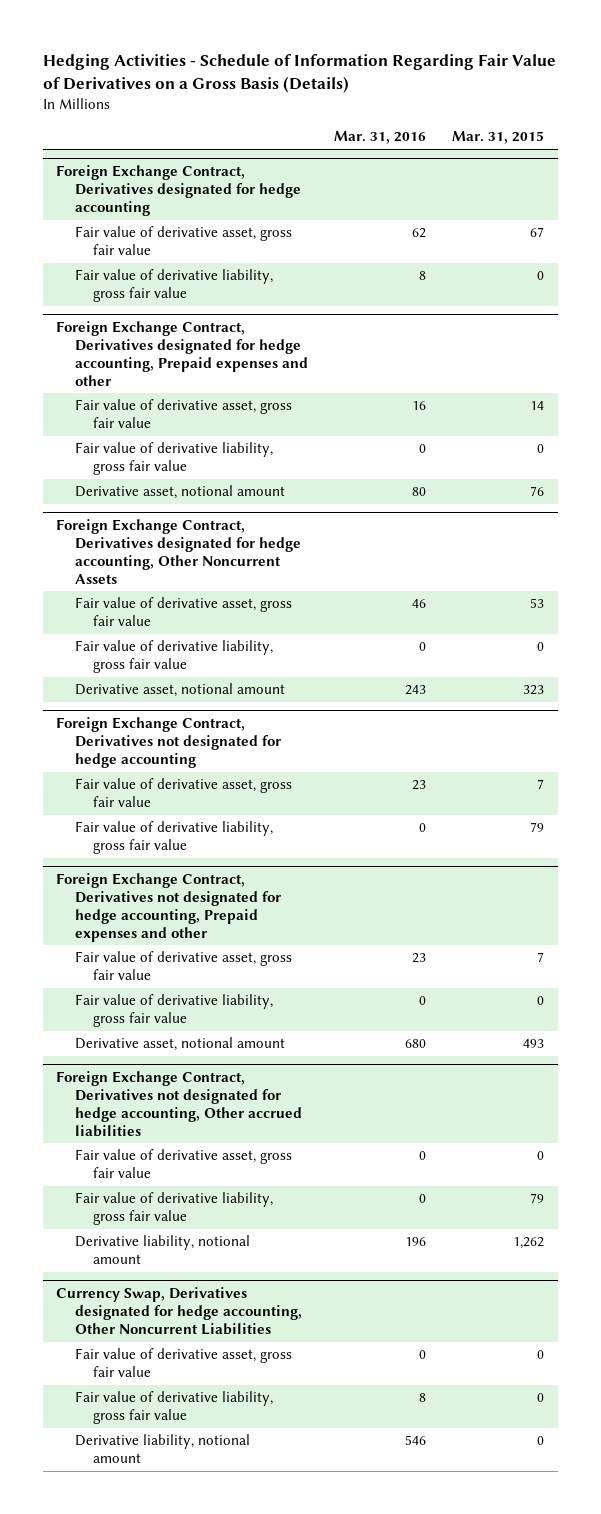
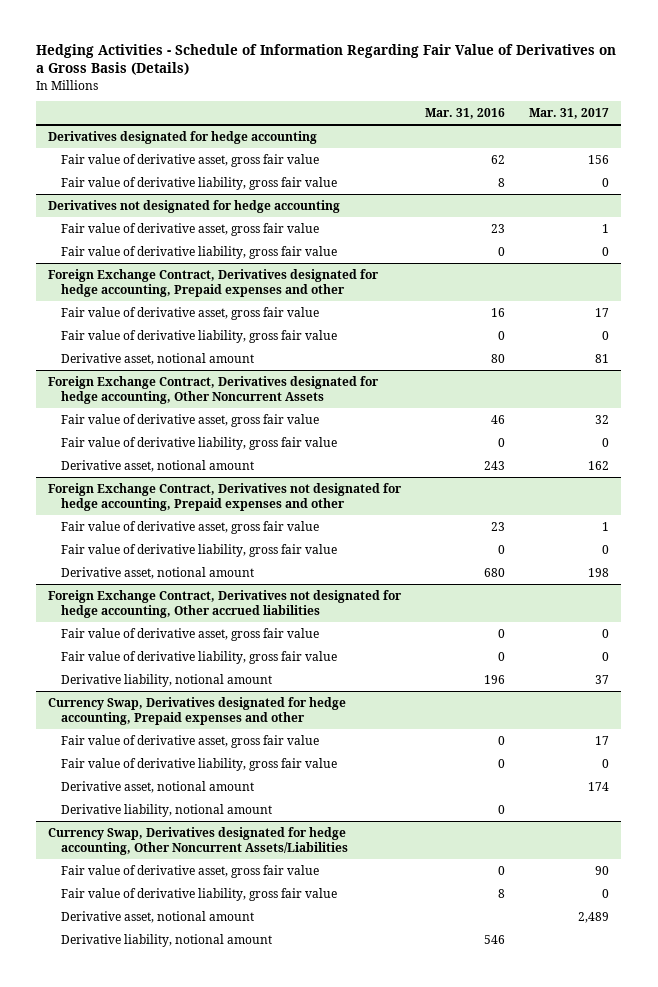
- | Mar. 31, 2016 | Mar. 31, 2015
+ | Mar. 31, 2016 | Mar. 31, 2017
- Foreign Exchange Contract, Derivatives designated for hedge accounting
+ Derivatives designated for hedge accounting
+ Derivatives not designated for hedge accounting
+ Fair value of derivative asset, gross fair value | 23 | 1
+ Fair value of derivative liability, gross fair value | 0 | 0
- Foreign Exchange Contract, Derivatives not designated for hedge accounting
- Fair value of derivative asset, gross fair value | 23 | 7
- Fair value of derivative liability, gross fair value | 0 | 79
- Currency Swap, Derivatives designated for hedge accounting, Other Noncurrent Liabilities
+ Currency Swap, Derivatives designated for hedge accounting, Prepaid expenses and other
+ Fair value of derivative liability, gross fair value | 0 | 0
+ Derivative asset, notional amount | | 174
+ Derivative liability, notional amount | 0 |
+ Currency Swap, Derivatives designated for hedge accounting, Other Noncurrent Assets/Liabilities
+ Fair value of derivative asset, gross fair value | 0 | 90
+ Derivative asset, notional amount | | 2,489

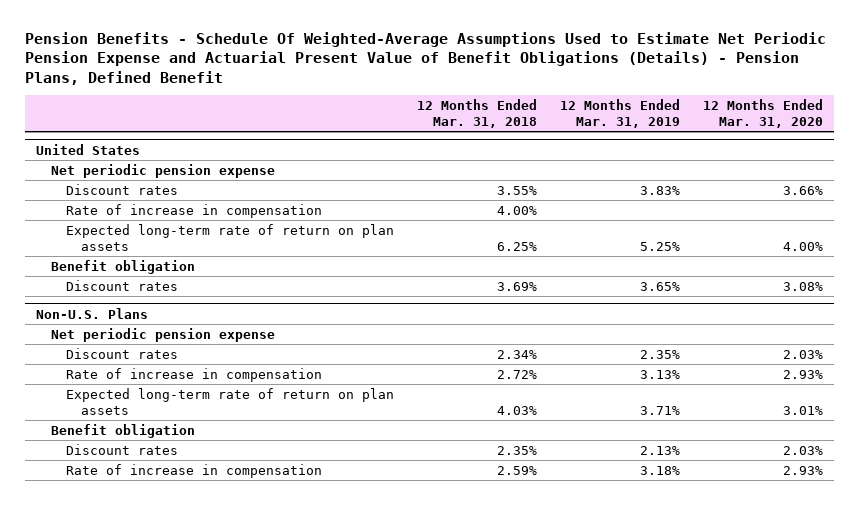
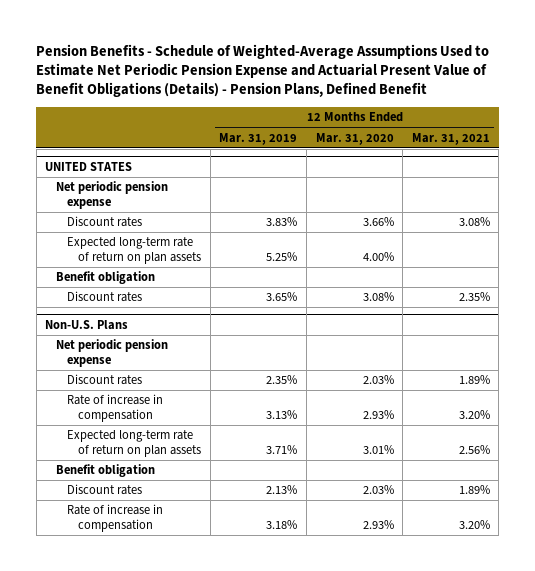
- Pension Benefits - Schedule Of Weighted-Average Assumptions Used to Estimate Net Periodic Pension Expense and Actuarial Present Value of Benefit Obligations (Details) - Pension Plans, Defined Benefit
+ Pension Benefits - Schedule of Weighted-Average Assumptions Used to Estimate Net Periodic Pension Expense and Actuarial Present Value of Benefit Obligations (Details) - Pension Plans, Defined Benefit
- | 12 Months Ended Mar. 31, 2018 | 12 Months Ended Mar. 31, 2019 | 12 Months Ended Mar. 31, 2020
+ | 12 Months Ended Mar. 31, 2019 | 12 Months Ended Mar. 31, 2020 | 12 Months Ended Mar. 31, 2021
- United States
+ UNITED STATES
- Rate of increase in compensation | 4.00% | |

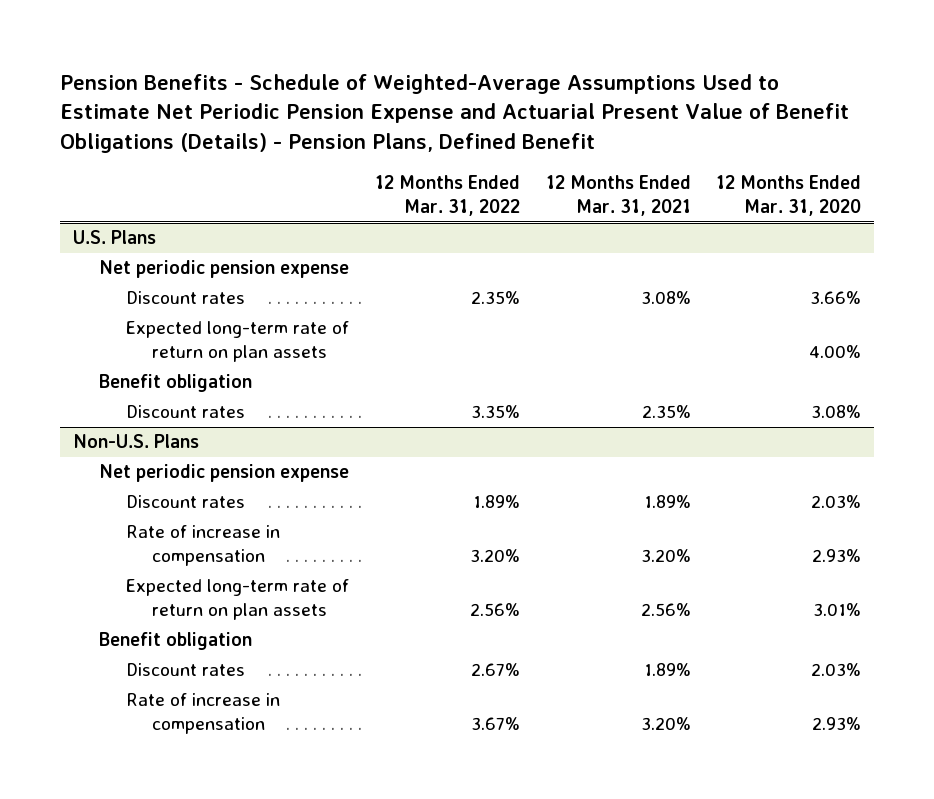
- | 12 Months Ended Mar. 31, 2019 | 12 Months Ended Mar. 31, 2020 | 12 Months Ended Mar. 31, 2021
+ | 12 Months Ended Mar. 31, 2022 | 12 Months Ended Mar. 31, 2021 | 12 Months Ended Mar. 31, 2020
- UNITED STATES
+ U.S. Plans

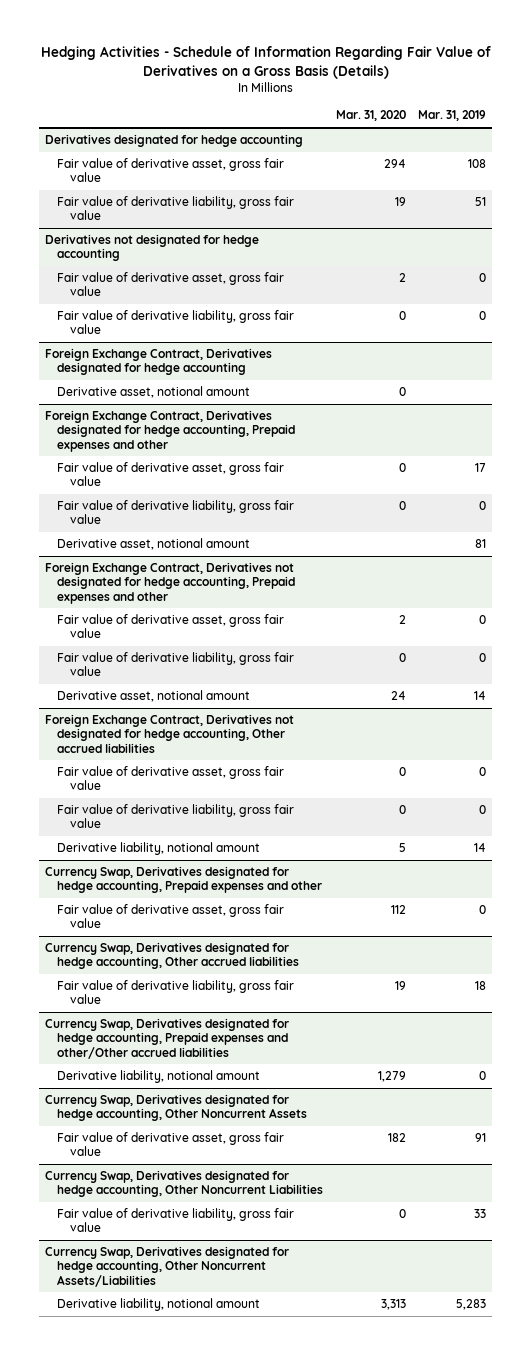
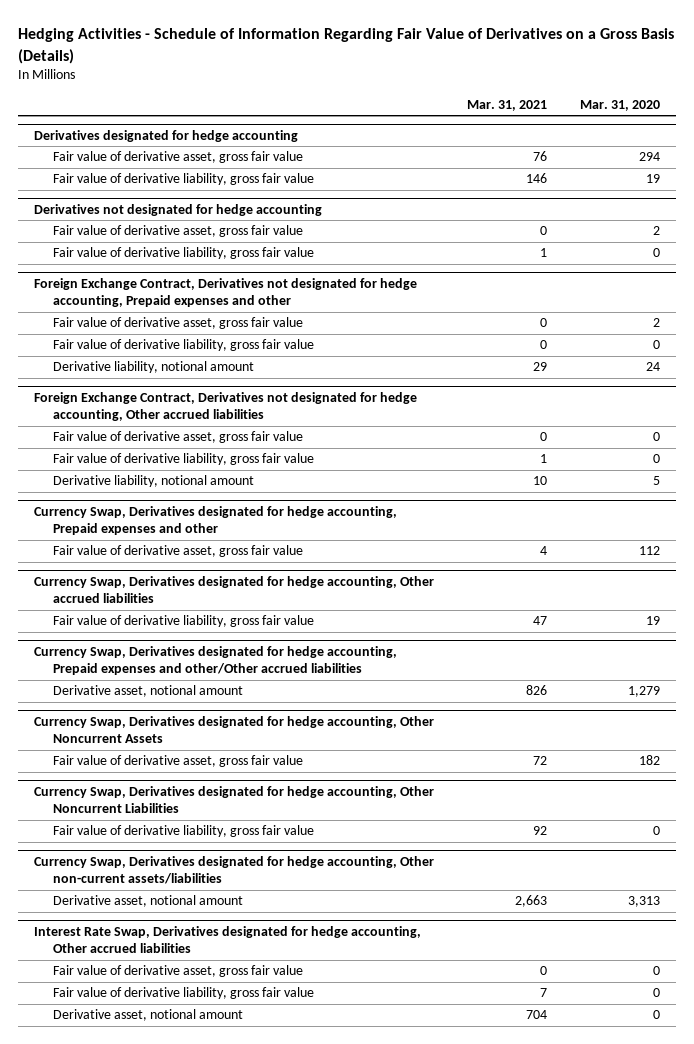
- | Mar. 31, 2020 | Mar. 31, 2019
+ | Mar. 31, 2021 | Mar. 31, 2020
- Foreign Exchange Contract, Derivatives designated for hedge accounting
- Derivative asset, notional amount | 0 |
- Foreign Exchange Contract, Derivatives designated for hedge accounting, Prepaid expenses and other
- Fair value of derivative asset, gross fair value | 0 | 17
- Fair value of derivative liability, gross fair value | 0 | 0
- Derivative asset, notional amount | | 81
@ Foreign Exchange Contract, Derivatives not designated for hedge accounting, Prepaid expenses and other
- Derivative asset, notional amount | 24 | 14
+ Derivative liability, notional amount | 29 | 24
@ Currency Swap, Derivatives designated for hedge accounting, Prepaid expenses and other/Other accrued liabilities
- Derivative liability, notional amount | 1,279 | 0
+ Derivative asset, notional amount | 826 | 1,279
- Currency Swap, Derivatives designated for hedge accounting, Other Noncurrent Assets/Liabilities
- Derivative liability, notional amount | 3,313 | 5,283
+ Currency Swap, Derivatives designated for hedge accounting, Other non-current assets/liabilities
+ Derivative asset, notional amount | 2,663 | 3,313
+ Interest Rate Swap, Derivatives designated for hedge accounting, Other accrued liabilities
+ Fair value of derivative asset, gross fair value | 0 | 0
+ Fair value of derivative liability, gross fair value | 7 | 0
+ Derivative asset, notional amount | 704 | 0

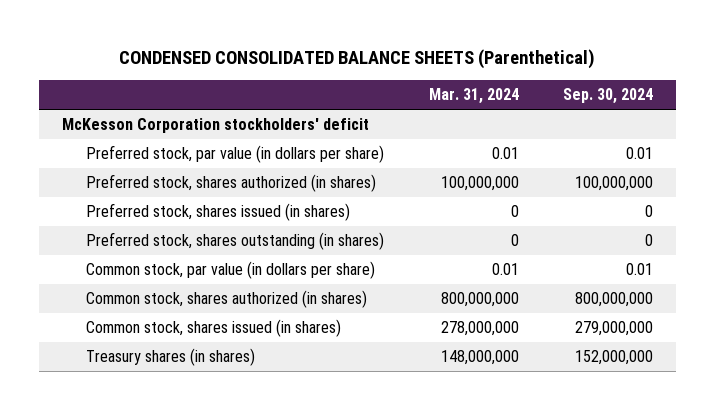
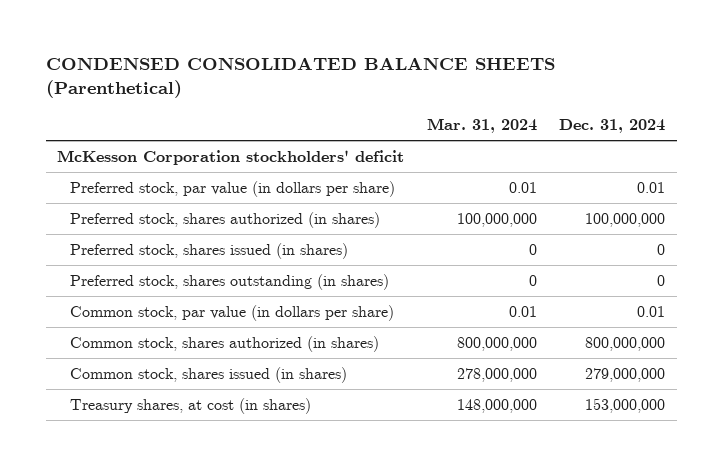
- | Mar. 31, 2024 | Sep. 30, 2024
+ | Mar. 31, 2024 | Dec. 31, 2024
- Treasury shares (in shares) | 148,000,000 | 152,000,000
+ Treasury shares, at cost (in shares) | 148,000,000 | 153,000,000

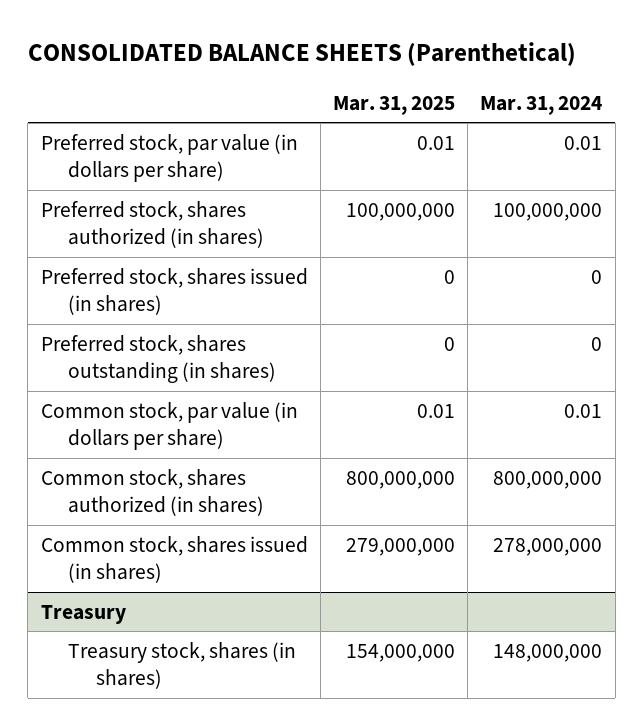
- CONDENSED CONSOLIDATED BALANCE SHEETS (Parenthetical)
+ CONSOLIDATED BALANCE SHEETS (Parenthetical)
- | Mar. 31, 2024 | Dec. 31, 2024
+ | Mar. 31, 2025 | Mar. 31, 2024
- McKesson Corporation stockholders' deficit
- Treasury shares, at cost (in shares) | 148,000,000 | 153,000,000
+ Treasury
+ Treasury stock, shares (in shares) | 154,000,000 | 148,000,000

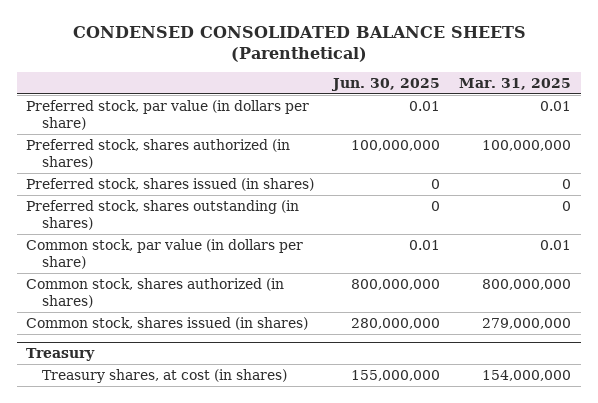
- CONSOLIDATED BALANCE SHEETS (Parenthetical)
+ CONDENSED CONSOLIDATED BALANCE SHEETS (Parenthetical)
- | Mar. 31, 2025 | Mar. 31, 2024
+ | Jun. 30, 2025 | Mar. 31, 2025
@ Treasury
- Treasury stock, shares (in shares) | 154,000,000 | 148,000,000
+ Treasury shares, at cost (in shares) | 155,000,000 | 154,000,000

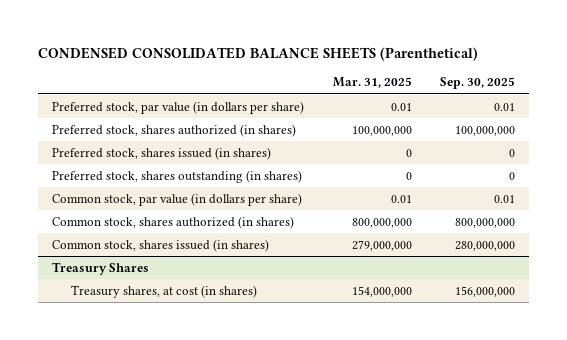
- | Jun. 30, 2025 | Mar. 31, 2025
+ | Mar. 31, 2025 | Sep. 30, 2025
- Treasury
+ Treasury Shares

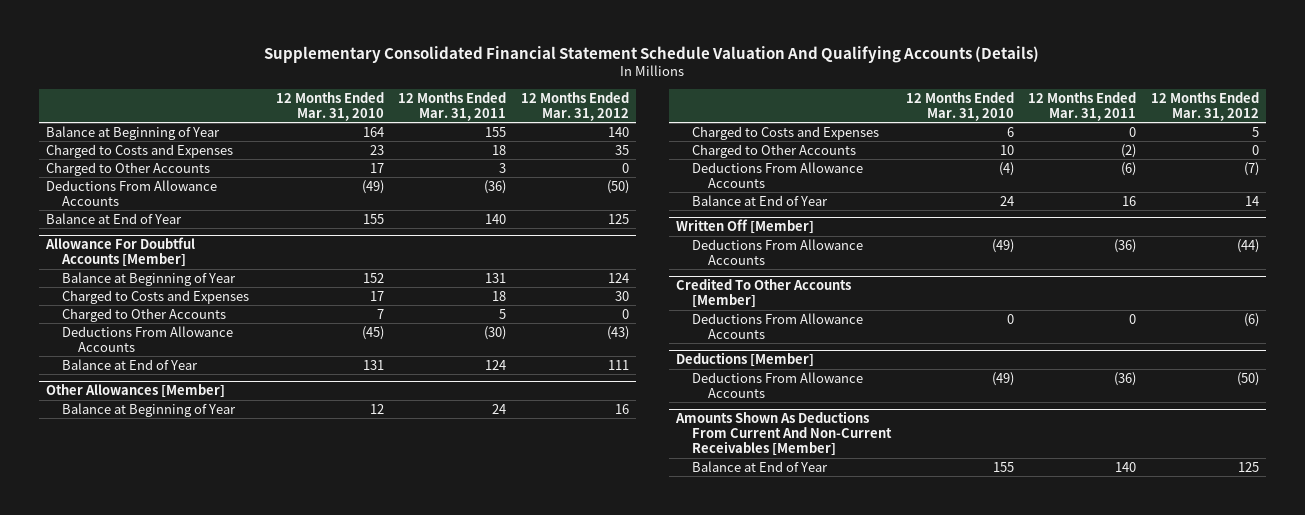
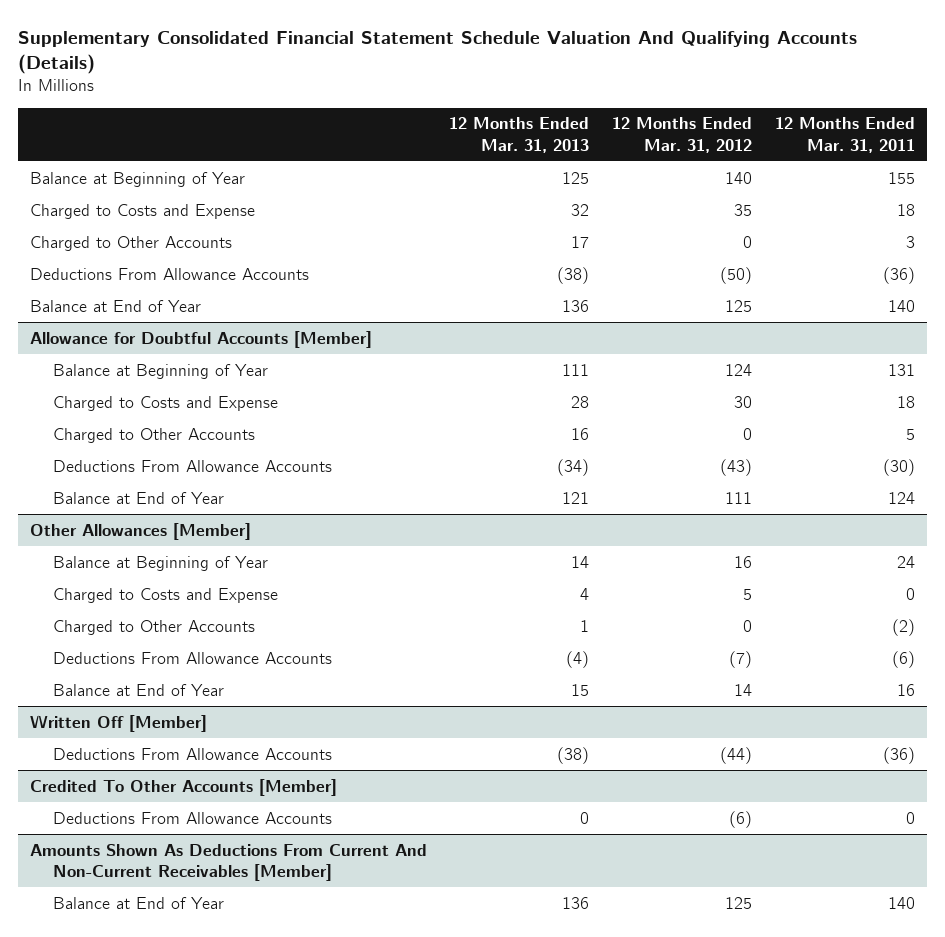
- | 12 Months Ended Mar. 31, 2010 | 12 Months Ended Mar. 31, 2011 | 12 Months Ended Mar. 31, 2012
+ | 12 Months Ended Mar. 31, 2013 | 12 Months Ended Mar. 31, 2012 | 12 Months Ended Mar. 31, 2011
- Charged to Costs and Expenses | 23 | 18 | 35
+ Charged to Costs and Expense | 32 | 35 | 18
- Allowance For Doubtful Accounts [Member]
+ Allowance for Doubtful Accounts [Member]
- Charged to Costs and Expenses | 17 | 18 | 30
+ Charged to Costs and Expense | 28 | 30 | 18
@ Other Allowances [Member]
- Charged to Costs and Expenses | 6 | 0 | 5
+ Charged to Costs and Expense | 4 | 5 | 0
- Deductions [Member]
- Deductions From Allowance Accounts | (49) | (36) | (50)

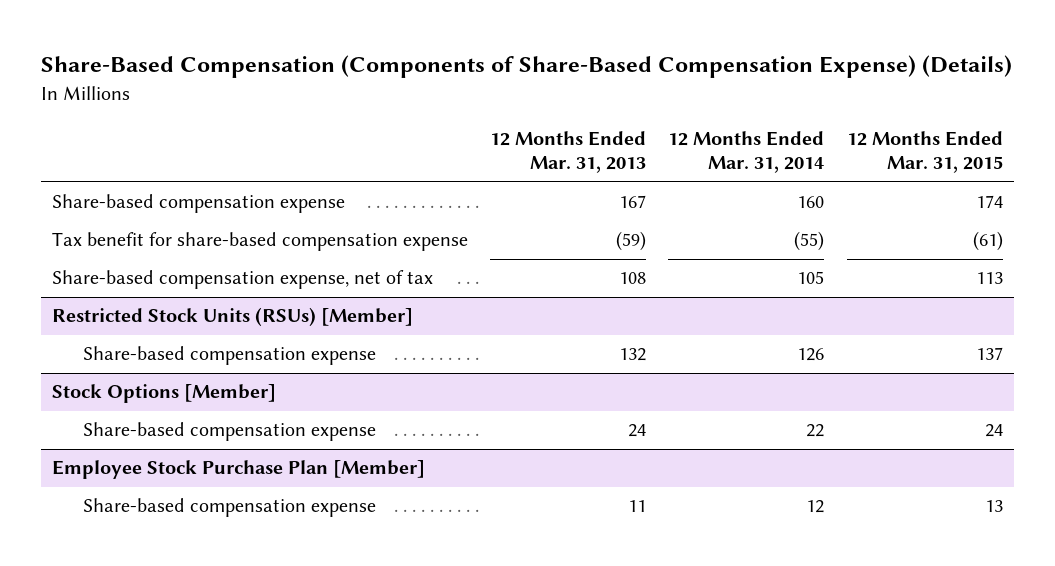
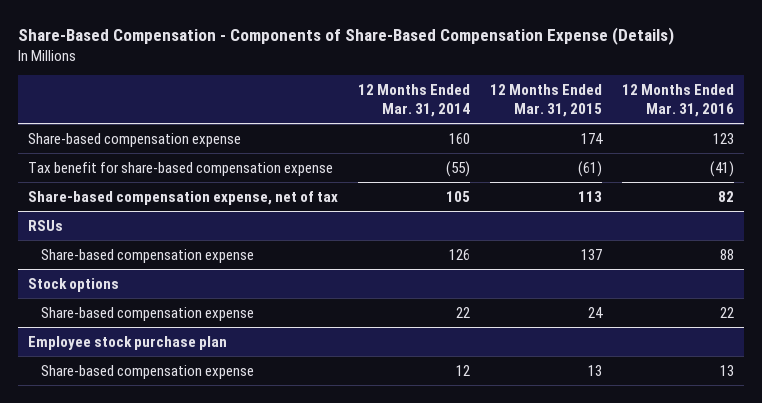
- Share-Based Compensation (Components of Share-Based Compensation Expense) (Details)
+ Share-Based Compensation - Components of Share-Based Compensation Expense (Details)
- | 12 Months Ended Mar. 31, 2013 | 12 Months Ended Mar. 31, 2014 | 12 Months Ended Mar. 31, 2015
+ | 12 Months Ended Mar. 31, 2014 | 12 Months Ended Mar. 31, 2015 | 12 Months Ended Mar. 31, 2016
- Restricted Stock Units (RSUs) [Member]
+ RSUs
- Stock Options [Member]
+ Stock options
- Employee Stock Purchase Plan [Member]
+ Employee stock purchase plan

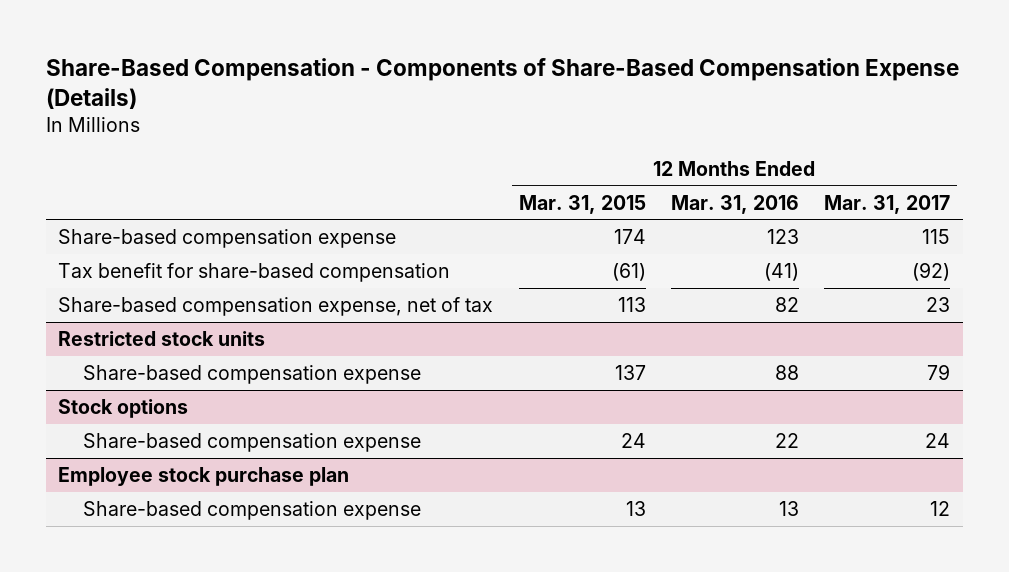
- | 12 Months Ended Mar. 31, 2014 | 12 Months Ended Mar. 31, 2015 | 12 Months Ended Mar. 31, 2016
+ | 12 Months Ended Mar. 31, 2015 | 12 Months Ended Mar. 31, 2016 | 12 Months Ended Mar. 31, 2017
- Tax benefit for share-based compensation expense | (55) | (61) | (41)
+ Tax benefit for share-based compensation | (61) | (41) | (92)
- RSUs
+ Restricted stock units

